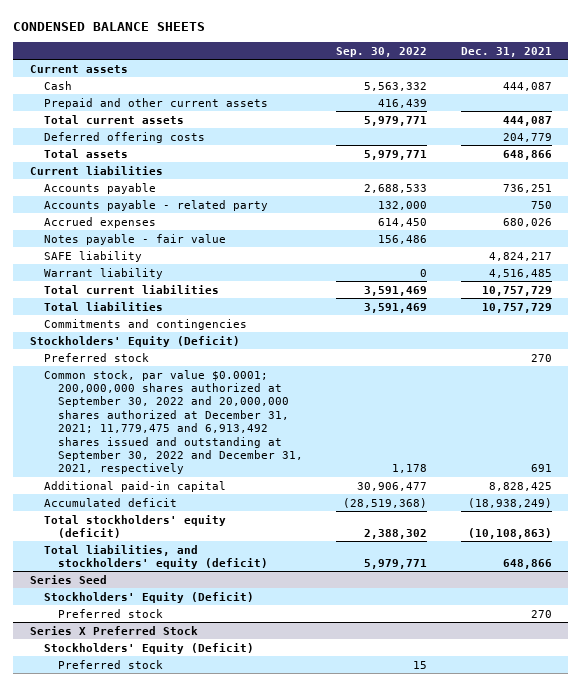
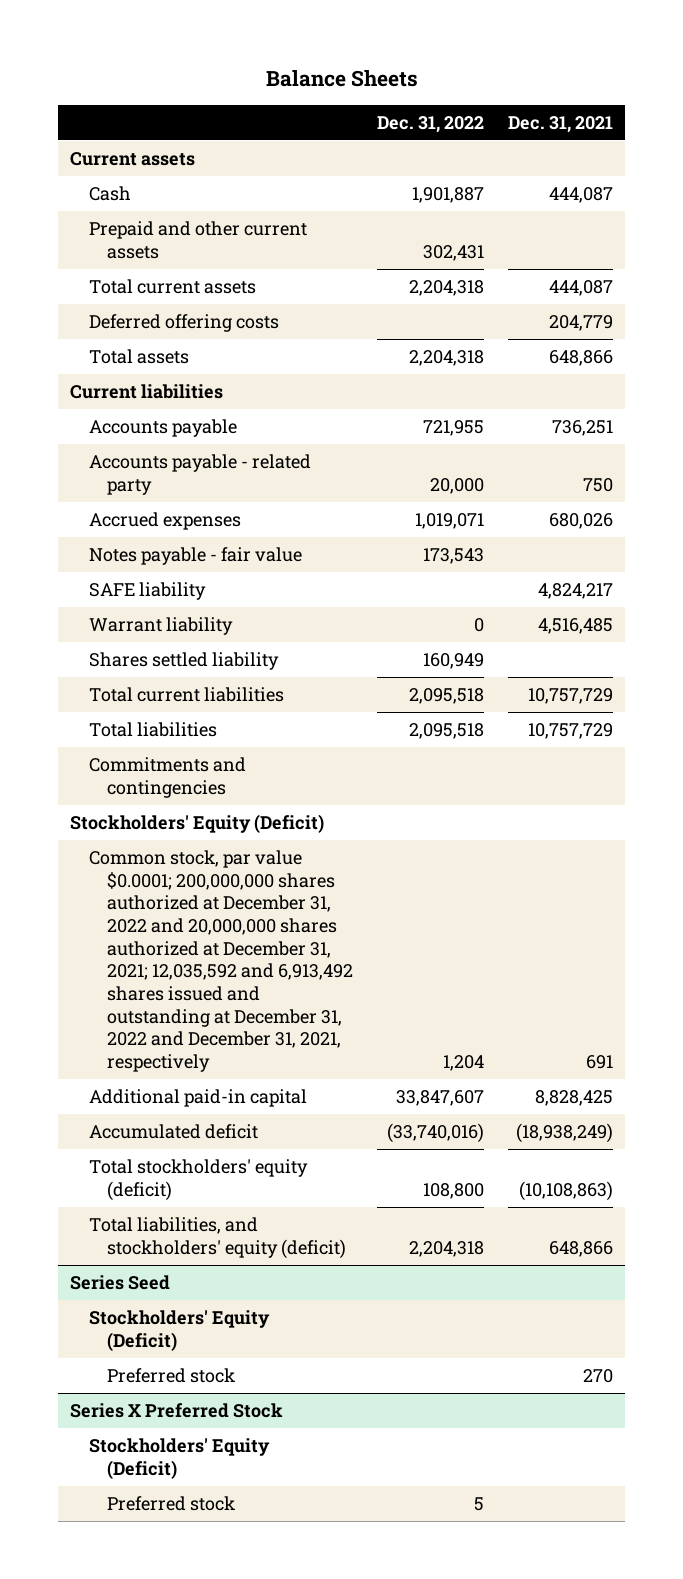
- CONDENSED BALANCE SHEETS
+ Balance Sheets
- | Sep. 30, 2022 | Dec. 31, 2021
+ | Dec. 31, 2022 | Dec. 31, 2021
+ Shares settled liability | 160,949 |
- Preferred stock | | 270
- Common stock, par value $0.0001; 200,000,000 shares authorized at September 30, 2022 and 20,000,000 shares authorized at December 31, 2021; 11,779,475 and 6,913,492 shares issued and outstanding at September 30, 2022 and December 31, 2021, respectively | 1,178 | 691
+ Common stock, par value $0.0001; 200,000,000 shares authorized at December 31, 2022 and 20,000,000 shares authorized at December 31, 2021; 12,035,592 and 6,913,492 shares issued and outstanding at December 31, 2022 and December 31, 2021, respectively | 1,204 | 691

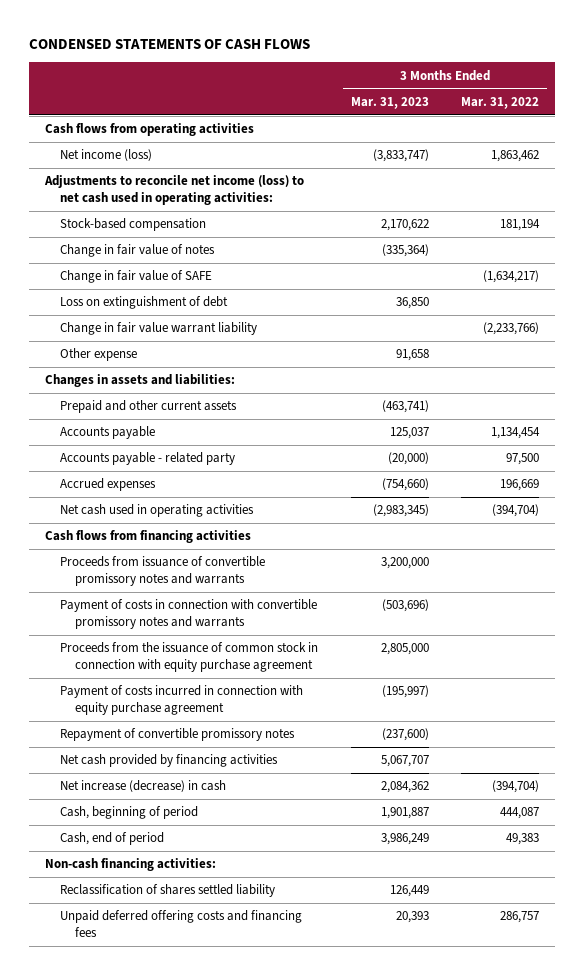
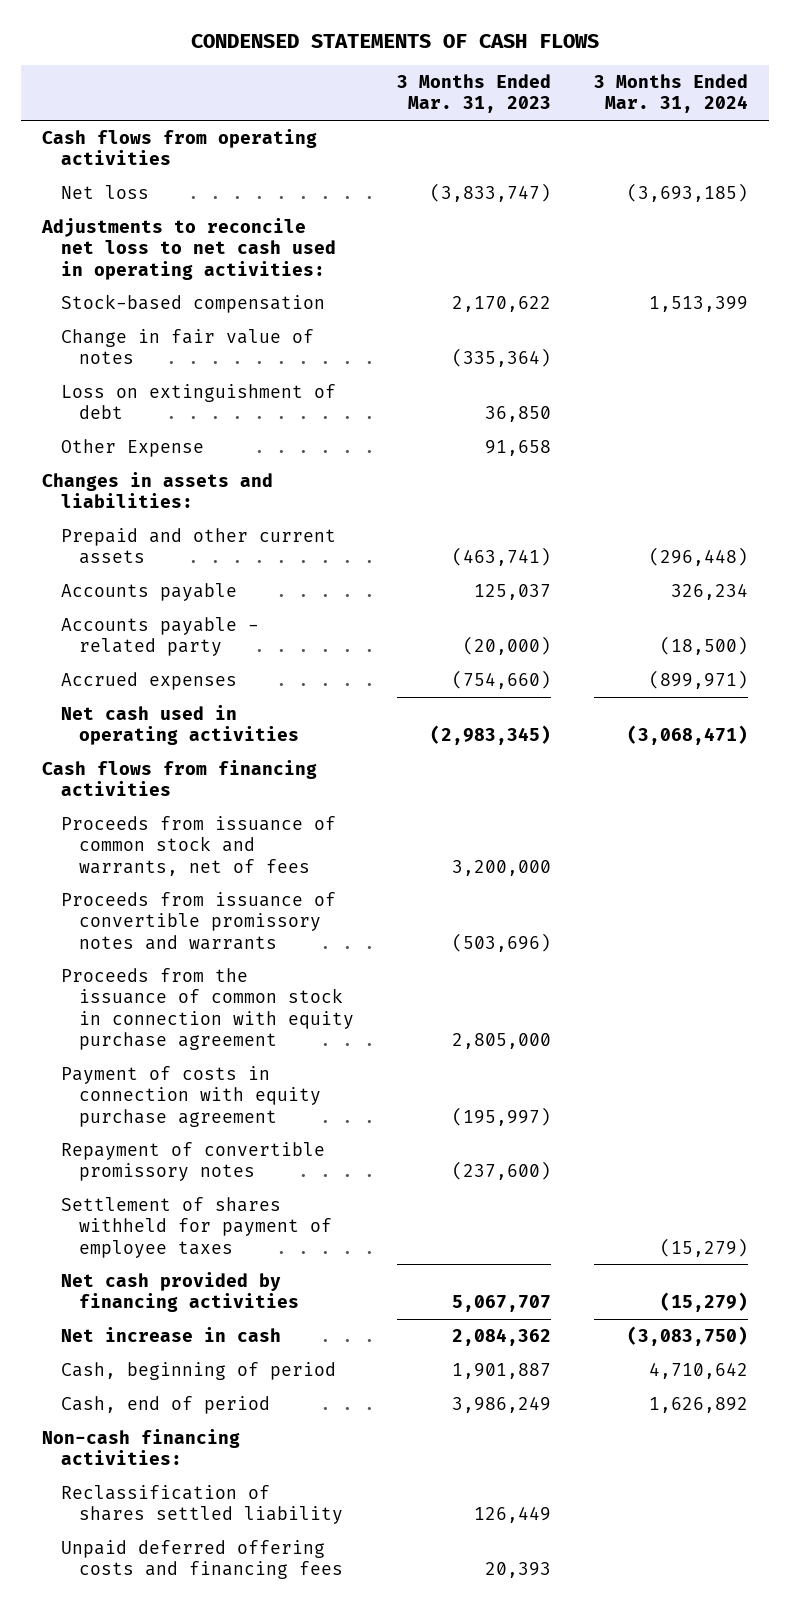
- | 3 Months Ended Mar. 31, 2023 | 3 Months Ended Mar. 31, 2022
+ | 3 Months Ended Mar. 31, 2023 | 3 Months Ended Mar. 31, 2024
- Net income (loss) | (3,833,747) | 1,863,462
- Adjustments to reconcile net income (loss) to net cash used in operating activities:
+ Net loss | (3,833,747) | (3,693,185)
+ Adjustments to reconcile net loss to net cash used in operating activities:
- Change in fair value of SAFE | | (1,634,217)
- Change in fair value warrant liability | | (2,233,766)
- Other expense | 91,658 |
+ Other Expense | 91,658 |
- Proceeds from issuance of convertible promissory notes and warrants | 3,200,000 |
- Payment of costs in connection with convertible promissory notes and warrants | (503,696) |
+ Proceeds from issuance of common stock and warrants, net of fees | 3,200,000 |
+ Proceeds from issuance of convertible promissory notes and warrants | (503,696) |
- Payment of costs incurred in connection with equity purchase agreement | (195,997) |
+ Payment of costs in connection with equity purchase agreement | (195,997) |
+ Settlement of shares withheld for payment of employee taxes | | (15,279)
- Net increase (decrease) in cash | 2,084,362 | (394,704)
+ Net increase in cash | 2,084,362 | (3,083,750)

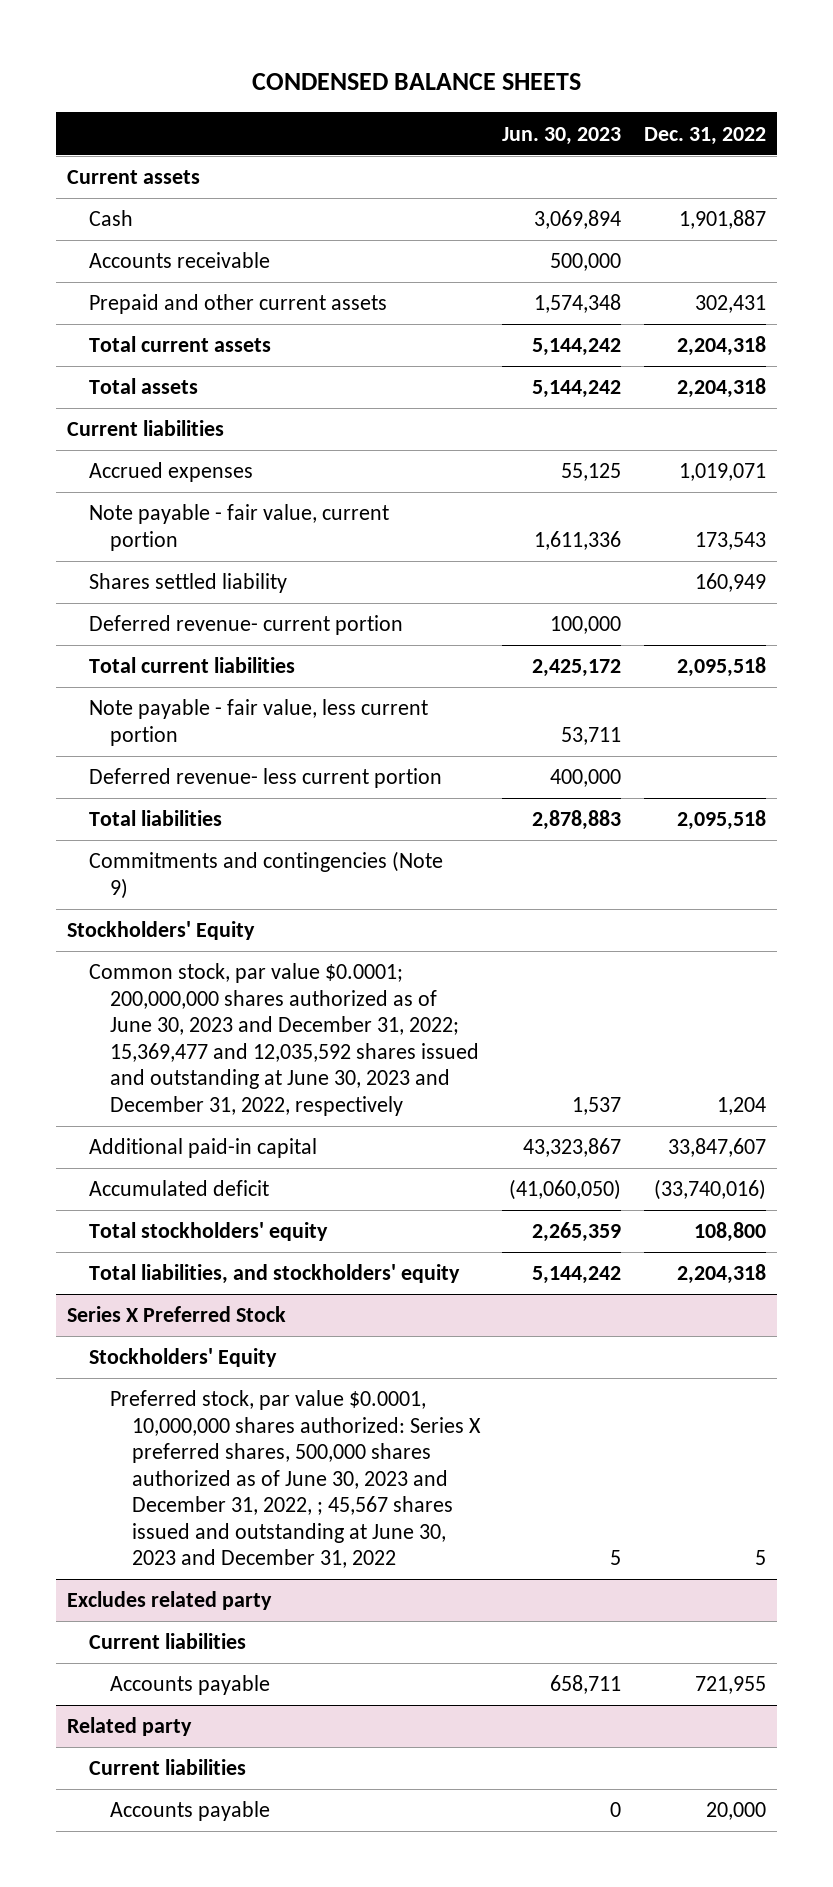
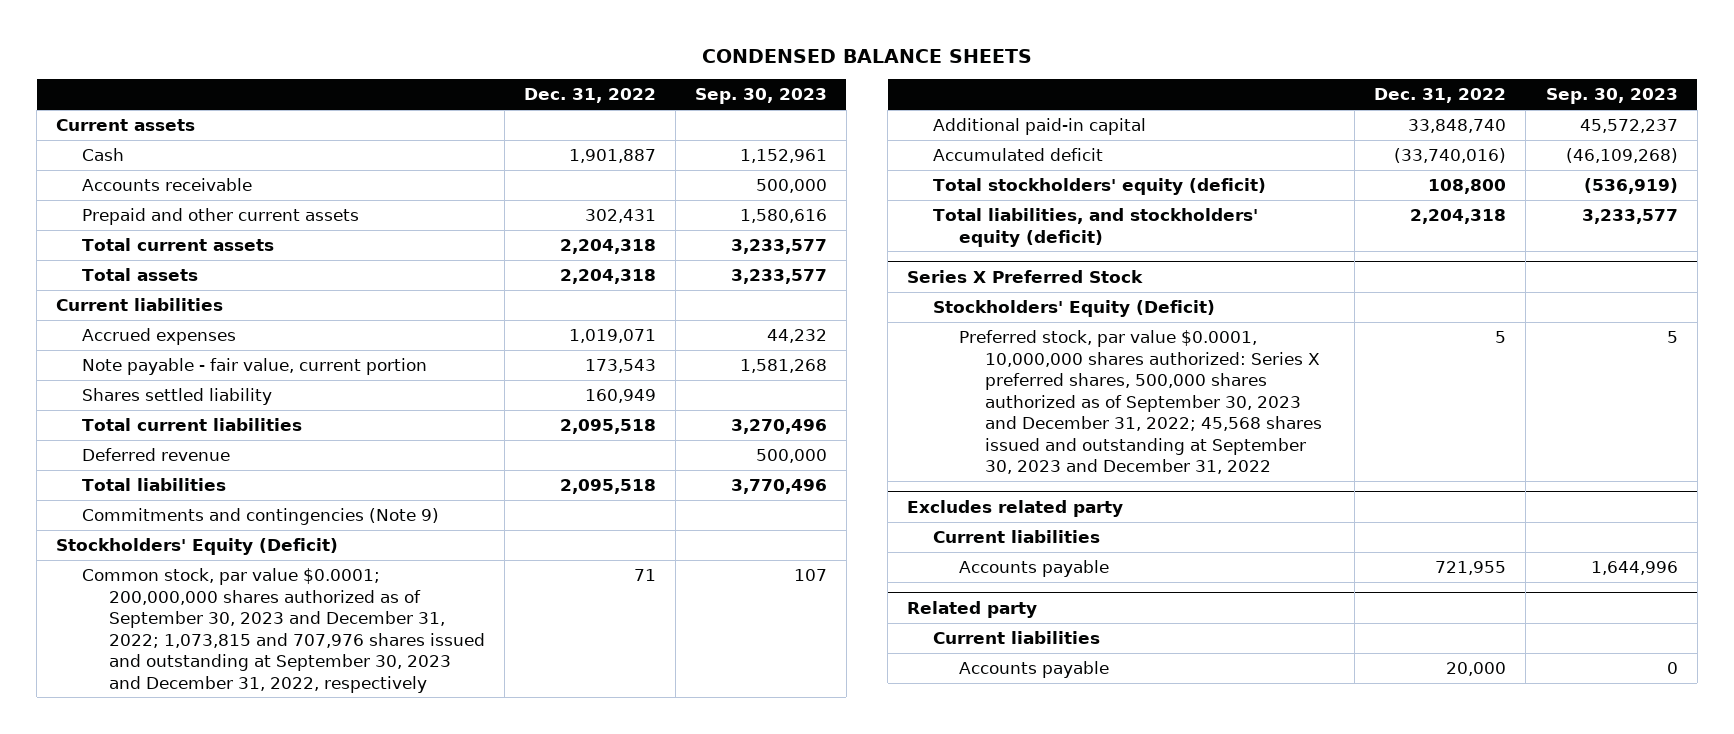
- | Jun. 30, 2023 | Dec. 31, 2022
+ | Dec. 31, 2022 | Sep. 30, 2023
- Deferred revenue- current portion | 100,000 |
- Note payable - fair value, less current portion | 53,711 |
- Deferred revenue- less current portion | 400,000 |
+ Deferred revenue | | 500,000
- Stockholders' Equity
- Common stock, par value $0.0001; 200,000,000 shares authorized as of June 30, 2023 and December 31, 2022; 15,369,477 and 12,035,592 shares issued and outstanding at June 30, 2023 and December 31, 2022, respectively | 1,537 | 1,204
- Additional paid-in capital | 43,323,867 | 33,847,607
+ Stockholders' Equity (Deficit)
+ Common stock, par value $0.0001; 200,000,000 shares authorized as of September 30, 2023 and December 31, 2022; 1,073,815 and 707,976 shares issued and outstanding at September 30, 2023 and December 31, 2022, respectively | 71 | 107
+ Additional paid-in capital | 33,848,740 | 45,572,237
- Total stockholders' equity | 2,265,359 | 108,800
- Total liabilities, and stockholders' equity | 5,144,242 | 2,204,318
+ Total stockholders' equity (deficit) | 108,800 | (536,919)
+ Total liabilities, and stockholders' equity (deficit) | 2,204,318 | 3,233,577
@ Series X Preferred Stock
- Stockholders' Equity
- Preferred stock, par value $0.0001, 10,000,000 shares authorized: Series X preferred shares, 500,000 shares authorized as of June 30, 2023 and December 31, 2022, ; 45,567 shares issued and outstanding at June 30, 2023 and December 31, 2022 | 5 | 5
+ Stockholders' Equity (Deficit)
+ Preferred stock, par value $0.0001, 10,000,000 shares authorized: Series X preferred shares, 500,000 shares authorized as of September 30, 2023 and December 31, 2022; 45,568 shares issued and outstanding at September 30, 2023 and December 31, 2022 | 5 | 5

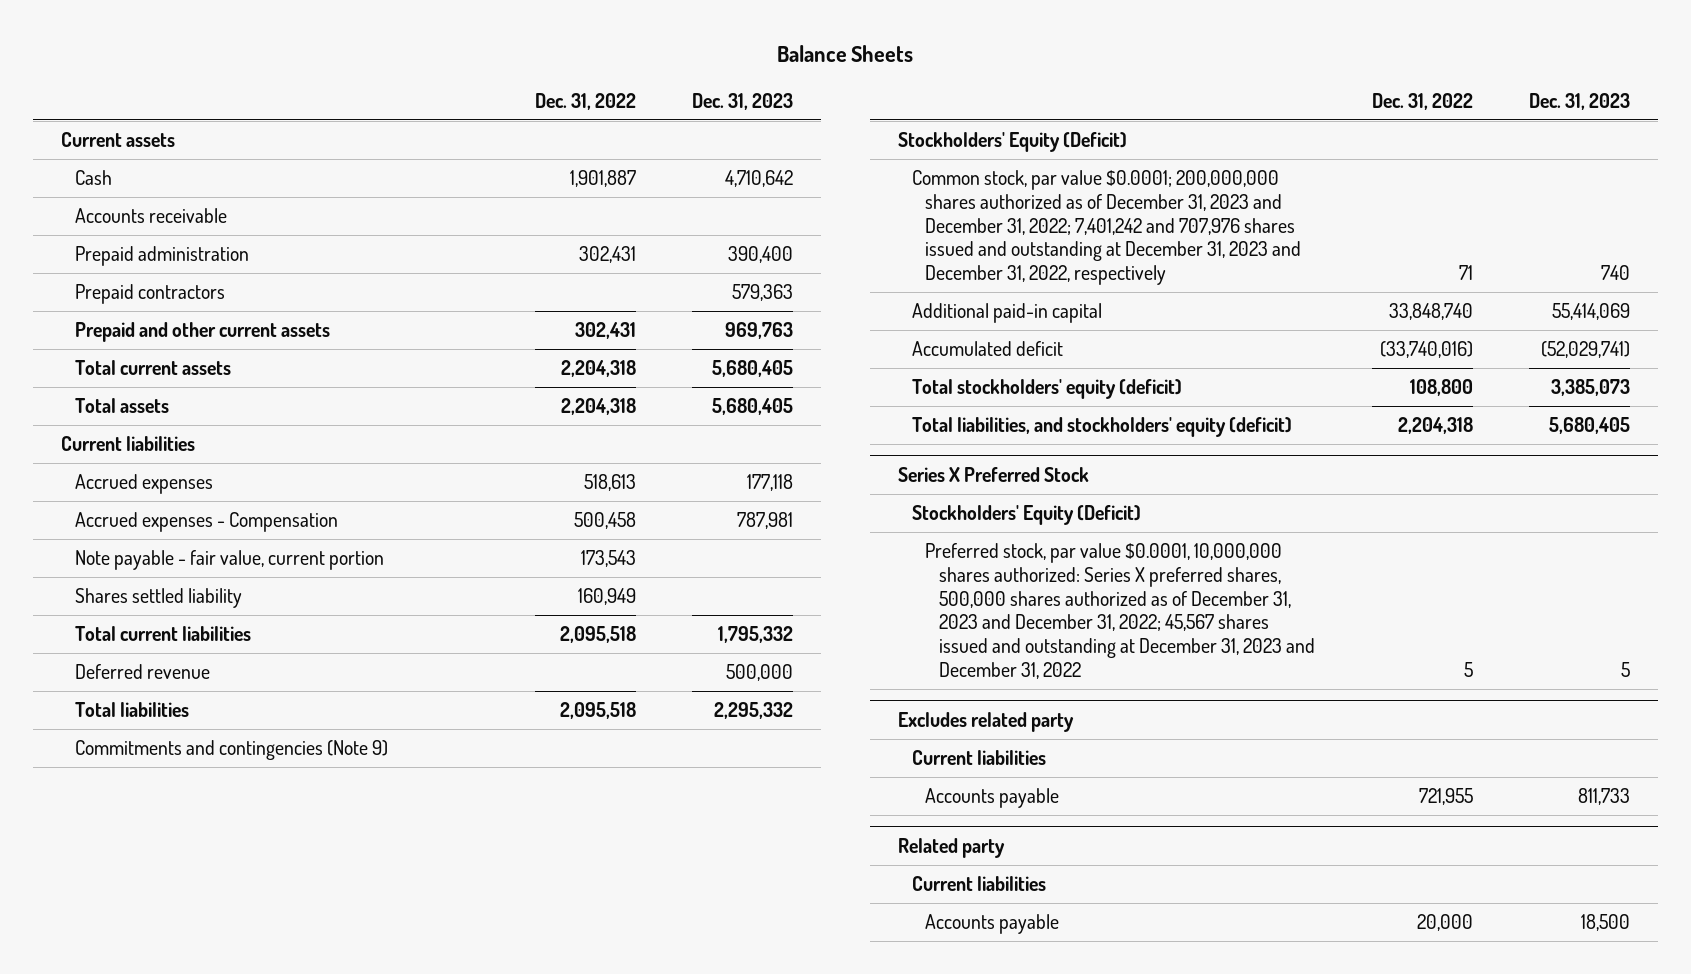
- CONDENSED BALANCE SHEETS
+ Balance Sheets
- | Dec. 31, 2022 | Sep. 30, 2023
+ | Dec. 31, 2022 | Dec. 31, 2023
+ Prepaid administration | 302,431 | 390,400
+ Prepaid contractors | | 579,363
- Accrued expenses | 1,019,071 | 44,232
+ Accrued expenses | 518,613 | 177,118
+ Accrued expenses - Compensation | 500,458 | 787,981
- Common stock, par value $0.0001; 200,000,000 shares authorized as of September 30, 2023 and December 31, 2022; 1,073,815 and 707,976 shares issued and outstanding at September 30, 2023 and December 31, 2022, respectively | 71 | 107
+ Common stock, par value $0.0001; 200,000,000 shares authorized as of December 31, 2023 and December 31, 2022; 7,401,242 and 707,976 shares issued and outstanding at December 31, 2023 and December 31, 2022, respectively | 71 | 740
@ Series X Preferred Stock
- Preferred stock, par value $0.0001, 10,000,000 shares authorized: Series X preferred shares, 500,000 shares authorized as of September 30, 2023 and December 31, 2022; 45,568 shares issued and outstanding at September 30, 2023 and December 31, 2022 | 5 | 5
+ Preferred stock, par value $0.0001, 10,000,000 shares authorized: Series X preferred shares, 500,000 shares authorized as of December 31, 2023 and December 31, 2022; 45,567 shares issued and outstanding at December 31, 2023 and December 31, 2022 | 5 | 5

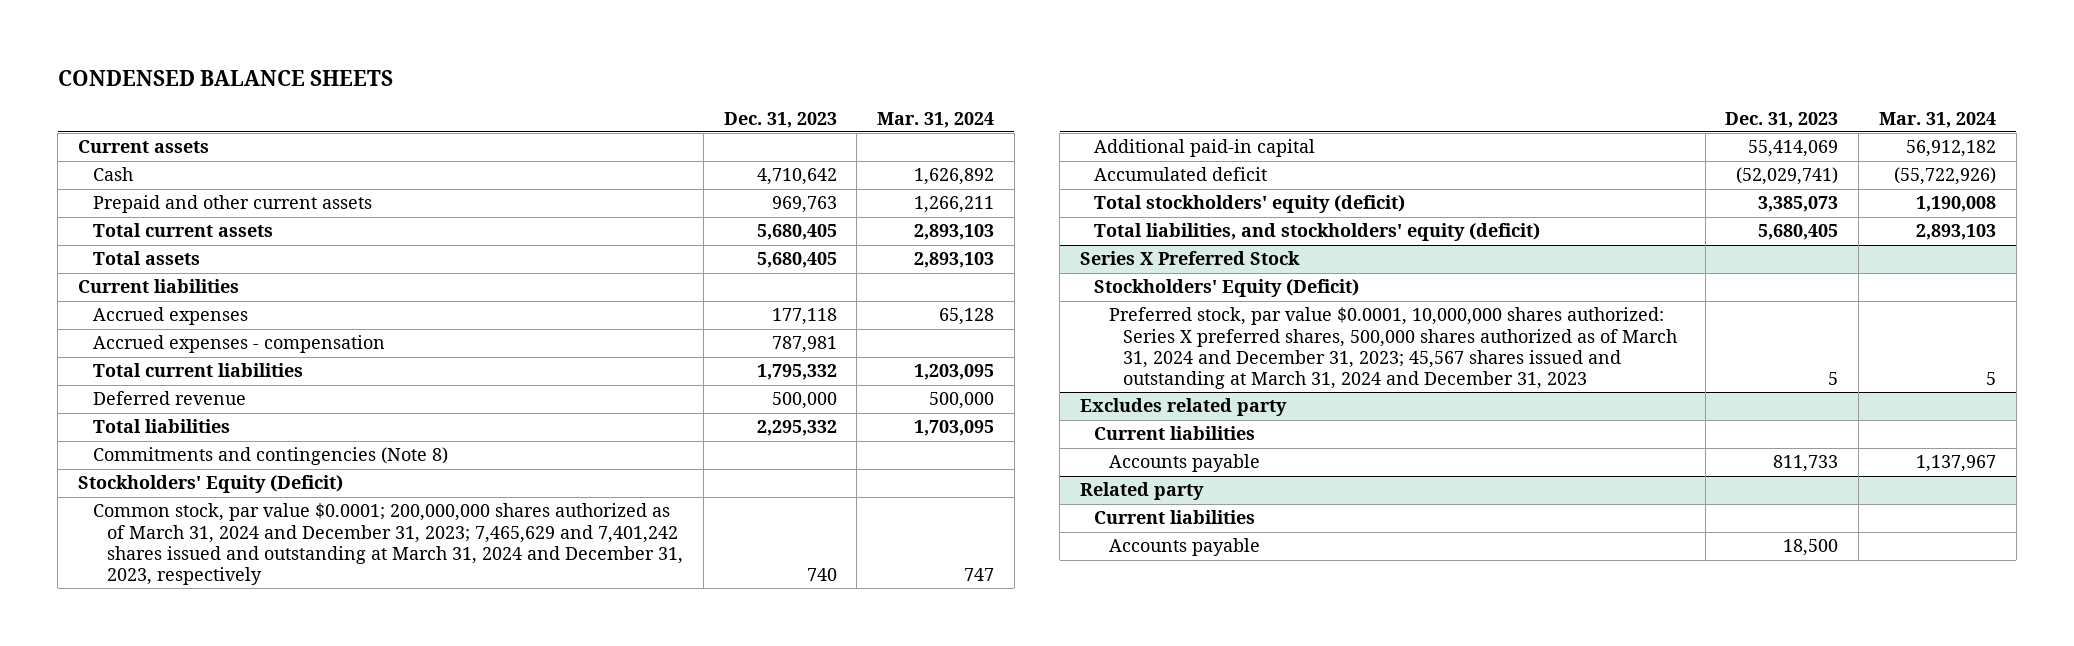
- Balance Sheets
+ CONDENSED BALANCE SHEETS
- | Dec. 31, 2022 | Dec. 31, 2023
+ | Dec. 31, 2023 | Mar. 31, 2024
- Accounts receivable
- Prepaid administration | 302,431 | 390,400
- Prepaid contractors | | 579,363
- Accrued expenses - Compensation | 500,458 | 787,981
- Note payable - fair value, current portion | 173,543 |
- Shares settled liability | 160,949 |
+ Accrued expenses - compensation | 787,981 |
- Commitments and contingencies (Note 9)
+ Commitments and contingencies (Note 8)
- Common stock, par value $0.0001; 200,000,000 shares authorized as of December 31, 2023 and December 31, 2022; 7,401,242 and 707,976 shares issued and outstanding at December 31, 2023 and December 31, 2022, respectively | 71 | 740
+ Common stock, par value $0.0001; 200,000,000 shares authorized as of March 31, 2024 and December 31, 2023; 7,465,629 and 7,401,242 shares issued and outstanding at March 31, 2024 and December 31, 2023, respectively | 740 | 747
@ Series X Preferred Stock
- Preferred stock, par value $0.0001, 10,000,000 shares authorized: Series X preferred shares, 500,000 shares authorized as of December 31, 2023 and December 31, 2022; 45,567 shares issued and outstanding at December 31, 2023 and December 31, 2022 | 5 | 5
+ Preferred stock, par value $0.0001, 10,000,000 shares authorized: Series X preferred shares, 500,000 shares authorized as of March 31, 2024 and December 31, 2023; 45,567 shares issued and outstanding at March 31, 2024 and December 31, 2023 | 5 | 5

